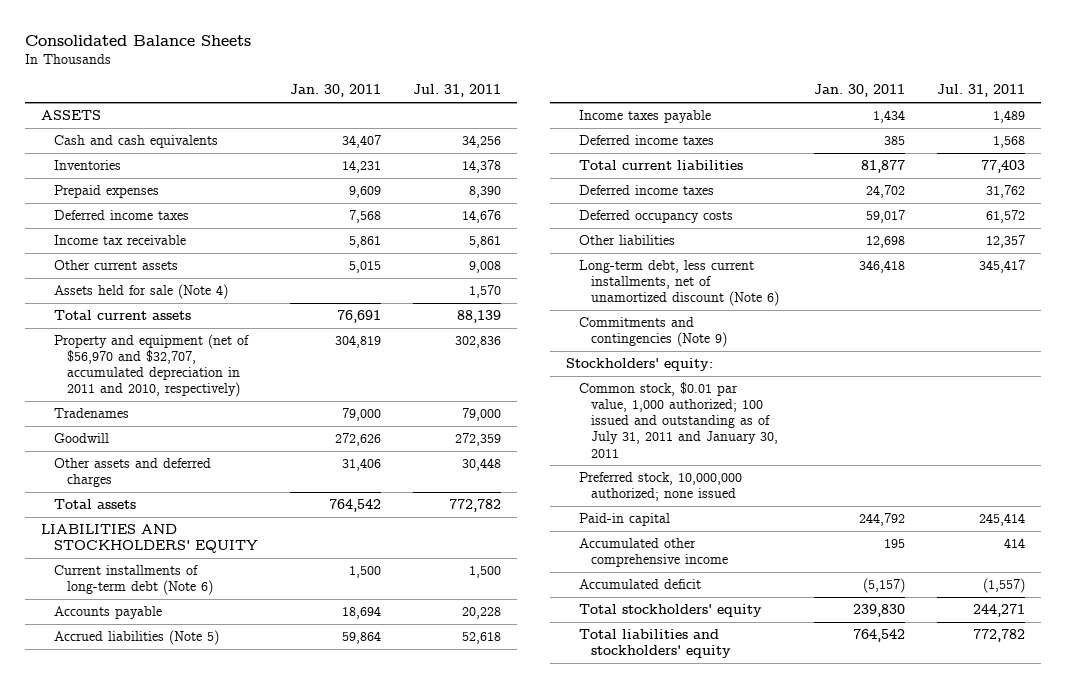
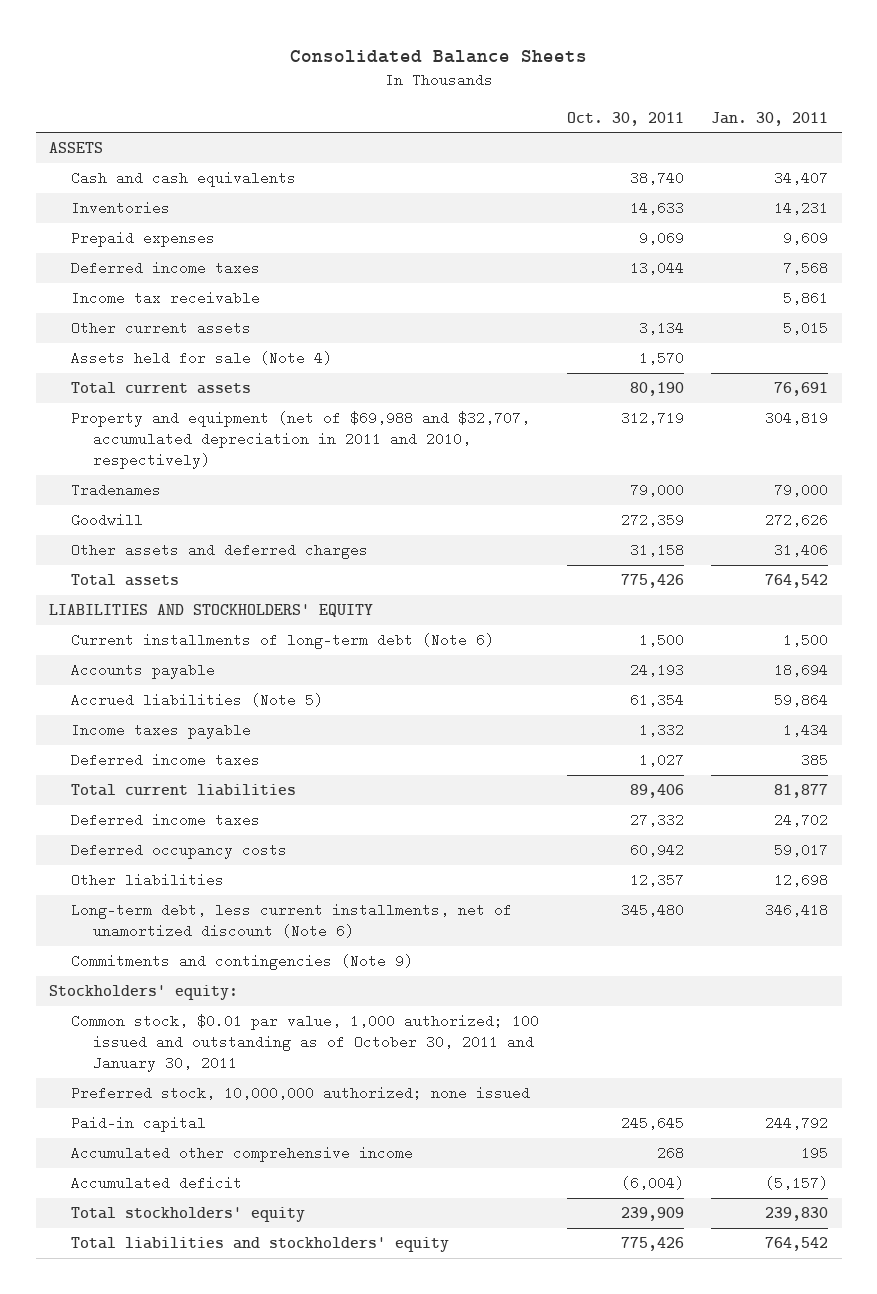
- | Jan. 30, 2011 | Jul. 31, 2011
+ | Oct. 30, 2011 | Jan. 30, 2011
- Property and equipment (net of $56,970 and $32,707, accumulated depreciation in 2011 and 2010, respectively) | 304,819 | 302,836
+ Property and equipment (net of $69,988 and $32,707, accumulated depreciation in 2011 and 2010, respectively) | 312,719 | 304,819
- Common stock, $0.01 par value, 1,000 authorized; 100 issued and outstanding as of July 31, 2011 and January 30, 2011
+ Common stock, $0.01 par value, 1,000 authorized; 100 issued and outstanding as of October 30, 2011 and January 30, 2011

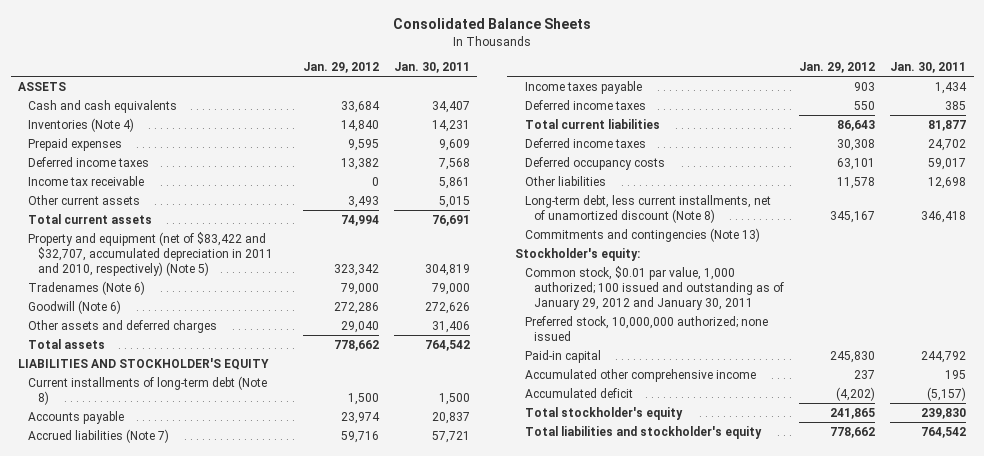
- | Oct. 30, 2011 | Jan. 30, 2011
+ | Jan. 29, 2012 | Jan. 30, 2011
- Inventories | 14,633 | 14,231
+ Inventories (Note 4) | 14,840 | 14,231
- Assets held for sale (Note 4) | 1,570 |
- Property and equipment (net of $69,988 and $32,707, accumulated depreciation in 2011 and 2010, respectively) | 312,719 | 304,819
- Tradenames | 79,000 | 79,000
- Goodwill | 272,359 | 272,626
+ Property and equipment (net of $83,422 and $32,707, accumulated depreciation in 2011 and 2010, respectively) (Note 5) | 323,342 | 304,819
+ Tradenames (Note 6) | 79,000 | 79,000
+ Goodwill (Note 6) | 272,286 | 272,626
- LIABILITIES AND STOCKHOLDERS' EQUITY
- Current installments of long-term debt (Note 6) | 1,500 | 1,500
- Accounts payable | 24,193 | 18,694
- Accrued liabilities (Note 5) | 61,354 | 59,864
+ LIABILITIES AND STOCKHOLDER'S EQUITY
+ Current installments of long-term debt (Note 8) | 1,500 | 1,500
+ Accounts payable | 23,974 | 20,837
+ Accrued liabilities (Note 7) | 59,716 | 57,721
- Long-term debt, less current installments, net of unamortized discount (Note 6) | 345,480 | 346,418
- Commitments and contingencies (Note 9)
- Stockholders' equity:
- Common stock, $0.01 par value, 1,000 authorized; 100 issued and outstanding as of October 30, 2011 and January 30, 2011
+ Long-term debt, less current installments, net of unamortized discount (Note 8) | 345,167 | 346,418
+ Commitments and contingencies (Note 13)
+ Stockholder's equity:
+ Common stock, $0.01 par value, 1,000 authorized; 100 issued and outstanding as of January 29, 2012 and January 30, 2011
- Total stockholders' equity | 239,909 | 239,830
- Total liabilities and stockholders' equity | 775,426 | 764,542
+ Total stockholder's equity | 241,865 | 239,830
+ Total liabilities and stockholder's equity | 778,662 | 764,542

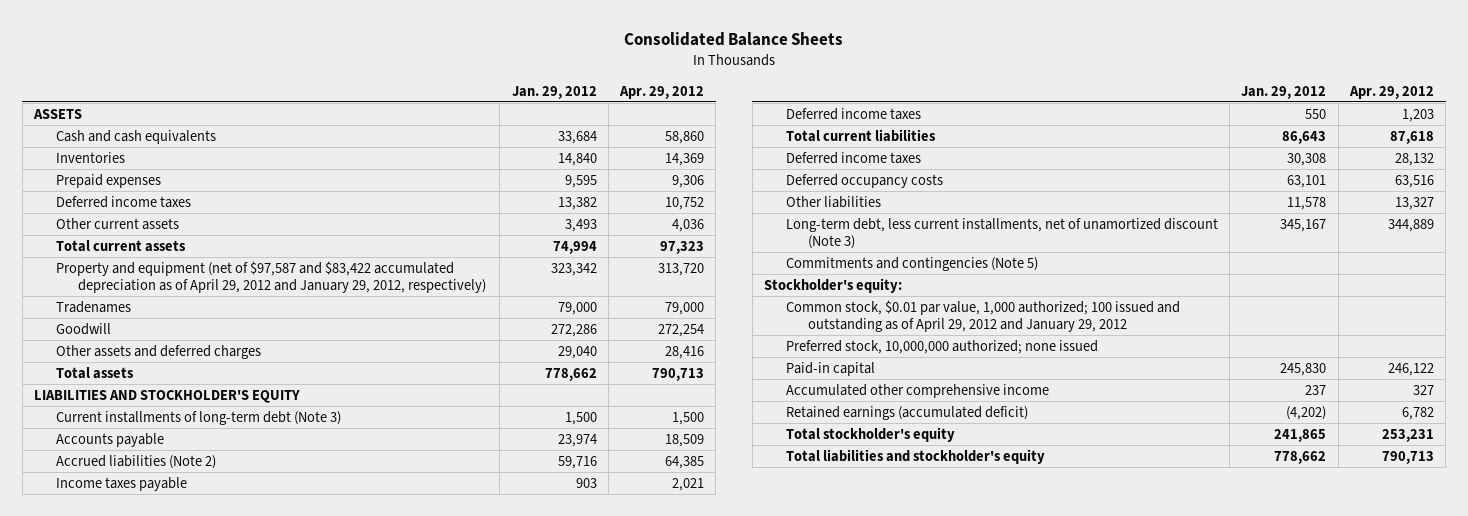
- | Jan. 29, 2012 | Jan. 30, 2011
+ | Jan. 29, 2012 | Apr. 29, 2012
- Inventories (Note 4) | 14,840 | 14,231
+ Inventories | 14,840 | 14,369
- Income tax receivable | 0 | 5,861
- Property and equipment (net of $83,422 and $32,707, accumulated depreciation in 2011 and 2010, respectively) (Note 5) | 323,342 | 304,819
- Tradenames (Note 6) | 79,000 | 79,000
- Goodwill (Note 6) | 272,286 | 272,626
+ Property and equipment (net of $97,587 and $83,422 accumulated depreciation as of April 29, 2012 and January 29, 2012, respectively) | 323,342 | 313,720
+ Tradenames | 79,000 | 79,000
+ Goodwill | 272,286 | 272,254
- Current installments of long-term debt (Note 8) | 1,500 | 1,500
+ Current installments of long-term debt (Note 3) | 1,500 | 1,500
- Accrued liabilities (Note 7) | 59,716 | 57,721
+ Accrued liabilities (Note 2) | 59,716 | 64,385
- Long-term debt, less current installments, net of unamortized discount (Note 8) | 345,167 | 346,418
- Commitments and contingencies (Note 13)
+ Long-term debt, less current installments, net of unamortized discount (Note 3) | 345,167 | 344,889
+ Commitments and contingencies (Note 5)
- Common stock, $0.01 par value, 1,000 authorized; 100 issued and outstanding as of January 29, 2012 and January 30, 2011
+ Common stock, $0.01 par value, 1,000 authorized; 100 issued and outstanding as of April 29, 2012 and January 29, 2012
- Accumulated deficit | (4,202) | (5,157)
+ Retained earnings (accumulated deficit) | (4,202) | 6,782

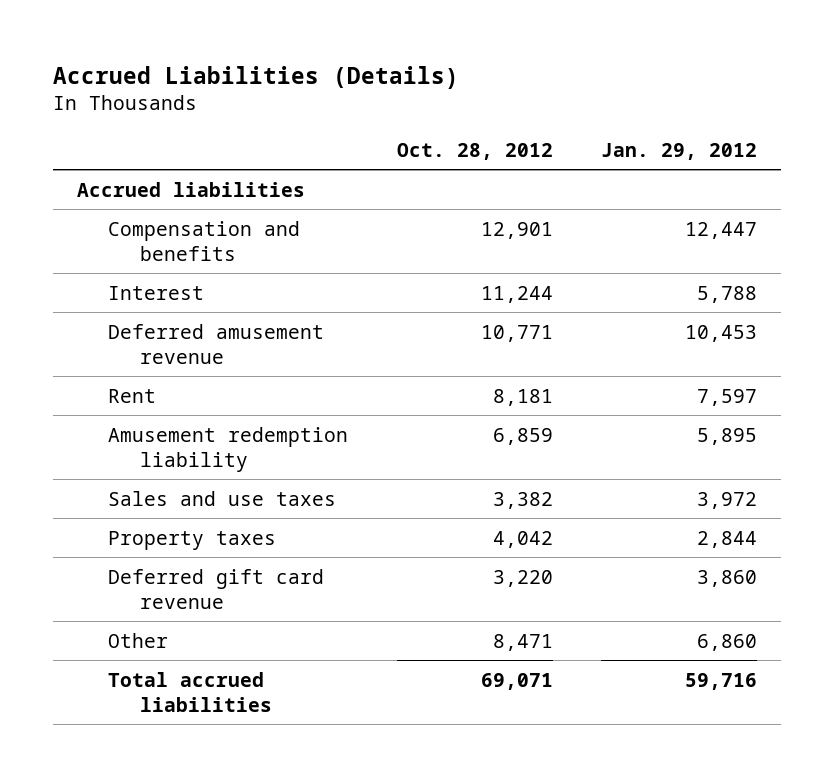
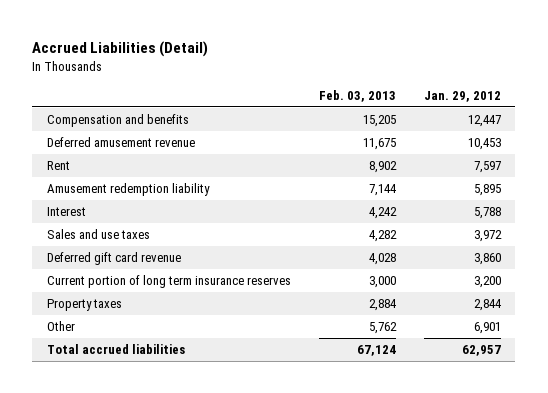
- Accrued Liabilities (Details)
+ Accrued Liabilities (Detail)
- | Oct. 28, 2012 | Jan. 29, 2012
+ | Feb. 03, 2013 | Jan. 29, 2012
- Accrued liabilities
moved down: Interest | 4,242 | 5,788
- Other | 8,471 | 6,860
- Total accrued liabilities | 69,071 | 59,716
+ Current portion of long term insurance reserves | 3,000 | 3,200
moved down: Property taxes | 2,884 | 2,844
+ Other | 5,762 | 6,901
+ Total accrued liabilities | 67,124 | 62,957

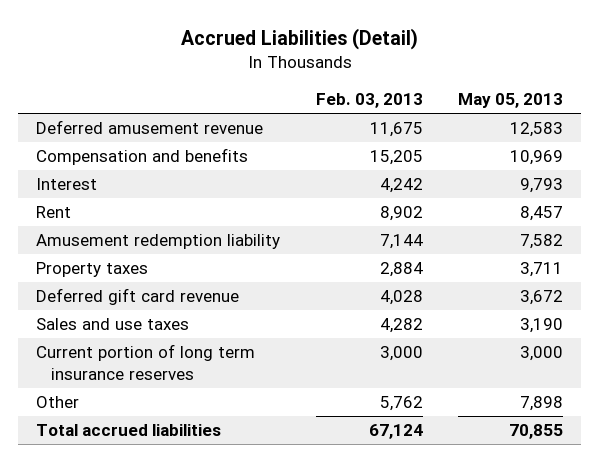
- | Feb. 03, 2013 | Jan. 29, 2012
+ | Feb. 03, 2013 | May 05, 2013
moved down: Compensation and benefits | 15,205 | 10,969
moved up: Interest | 4,242 | 9,793
moved up: Property taxes | 2,884 | 3,711
moved down: Sales and use taxes | 4,282 | 3,190

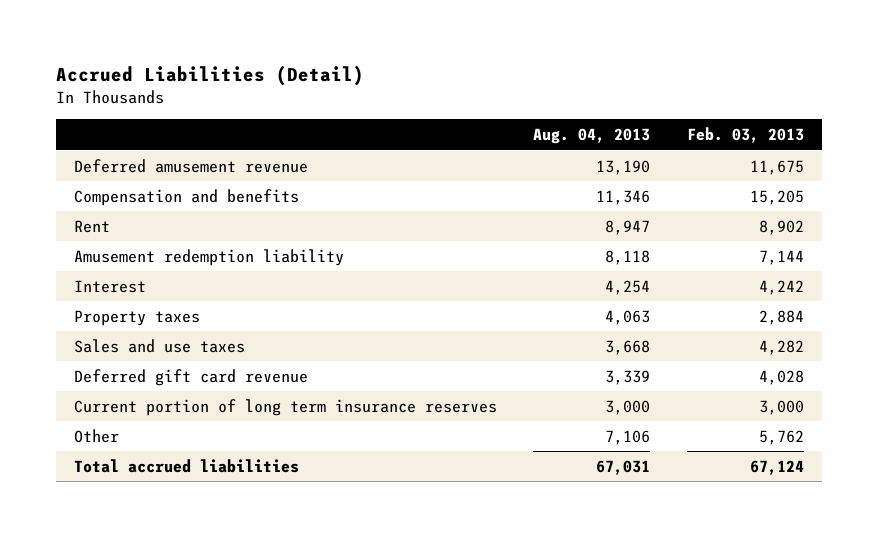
- | Feb. 03, 2013 | May 05, 2013
+ | Aug. 04, 2013 | Feb. 03, 2013
moved down: Interest | 4,254 | 4,242
moved down: Deferred gift card revenue | 3,339 | 4,028

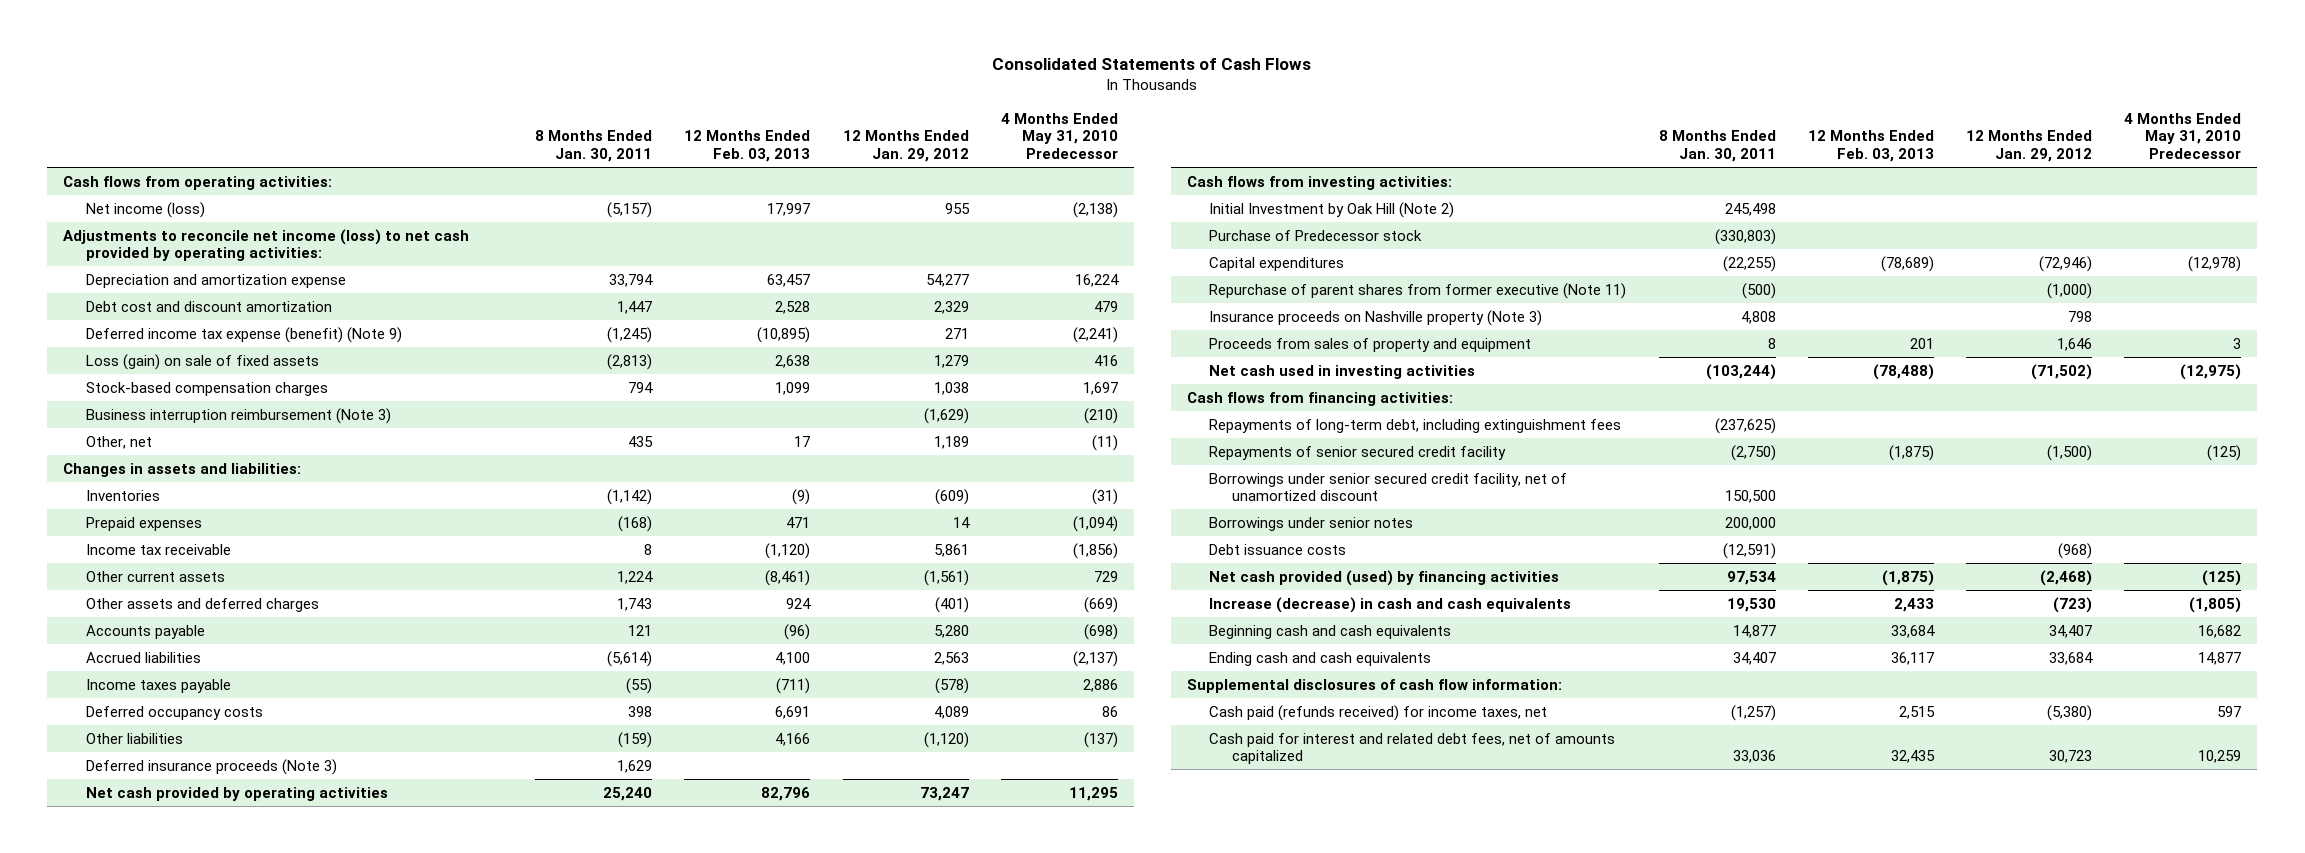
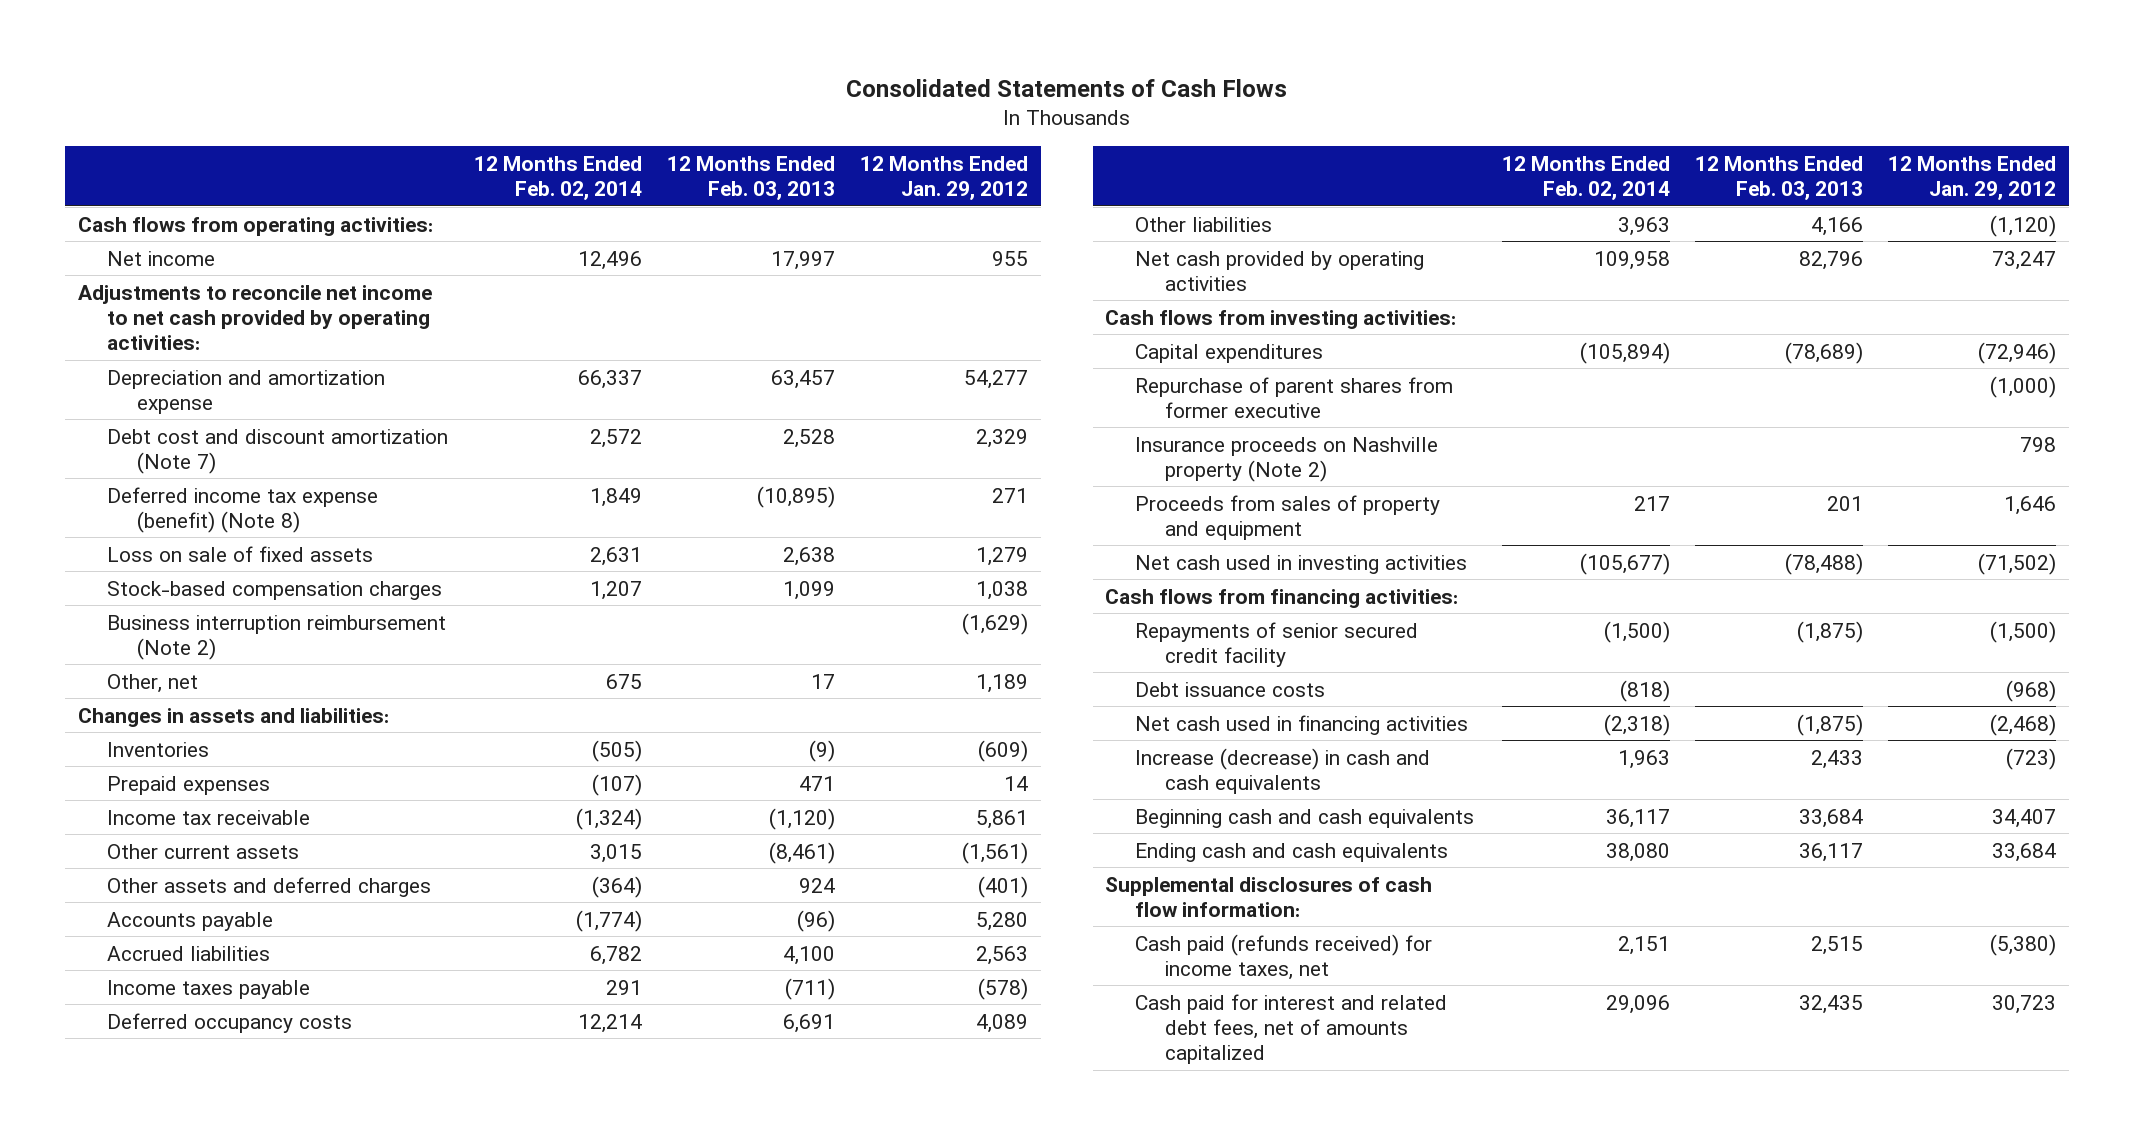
- | 8 Months Ended Jan. 30, 2011 | 12 Months Ended Feb. 03, 2013 | 12 Months Ended Jan. 29, 2012 | 4 Months Ended May 31, 2010 Predecessor
+ | 12 Months Ended Feb. 02, 2014 | 12 Months Ended Feb. 03, 2013 | 12 Months Ended Jan. 29, 2012
- Net income (loss) | (5,157) | 17,997 | 955 | (2,138)
- Adjustments to reconcile net income (loss) to net cash provided by operating activities:
+ Net income | 12,496 | 17,997 | 955
+ Adjustments to reconcile net income to net cash provided by operating activities:
- Debt cost and discount amortization | 1,447 | 2,528 | 2,329 | 479
- Deferred income tax expense (benefit) (Note 9) | (1,245) | (10,895) | 271 | (2,241)
- Loss (gain) on sale of fixed assets | (2,813) | 2,638 | 1,279 | 416
+ Debt cost and discount amortization (Note 7) | 2,572 | 2,528 | 2,329
+ Deferred income tax expense (benefit) (Note 8) | 1,849 | (10,895) | 271
+ Loss on sale of fixed assets | 2,631 | 2,638 | 1,279
- Business interruption reimbursement (Note 3) | | | (1,629) | (210)
+ Business interruption reimbursement (Note 2) | | | (1,629)
- Deferred insurance proceeds (Note 3) | 1,629 | | |
- Initial Investment by Oak Hill (Note 2) | 245,498 | | |
- Purchase of Predecessor stock | (330,803) | | |
- Repurchase of parent shares from former executive (Note 11) | (500) | | (1,000) |
- Insurance proceeds on Nashville property (Note 3) | 4,808 | | 798 |
+ Repurchase of parent shares from former executive | | | (1,000)
+ Insurance proceeds on Nashville property (Note 2) | | | 798
- Repayments of long-term debt, including extinguishment fees | (237,625) | | |
- Borrowings under senior secured credit facility, net of unamortized discount | 150,500 | | |
- Borrowings under senior notes | 200,000 | | |
- Net cash provided (used) by financing activities | 97,534 | (1,875) | (2,468) | (125)
+ Net cash used in financing activities | (2,318) | (1,875) | (2,468)

